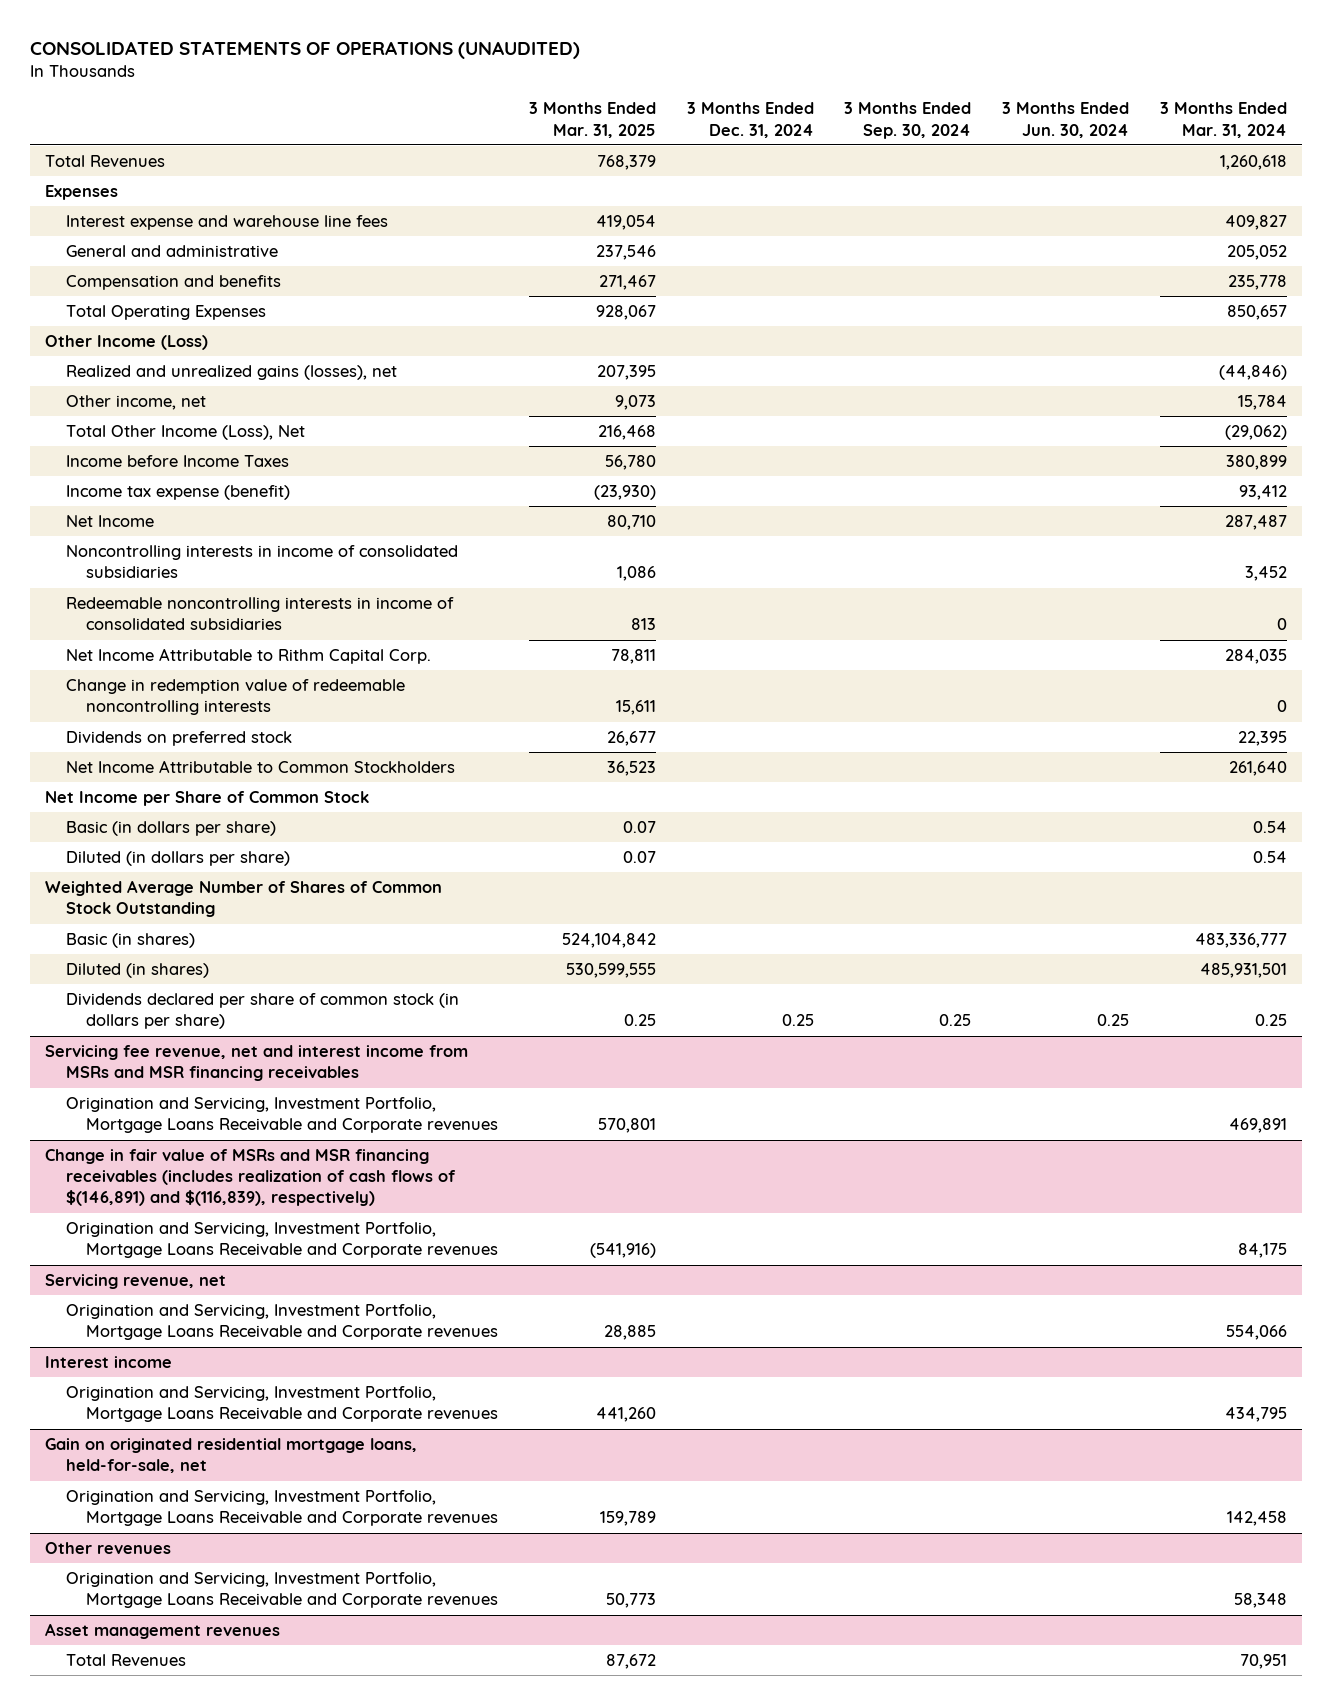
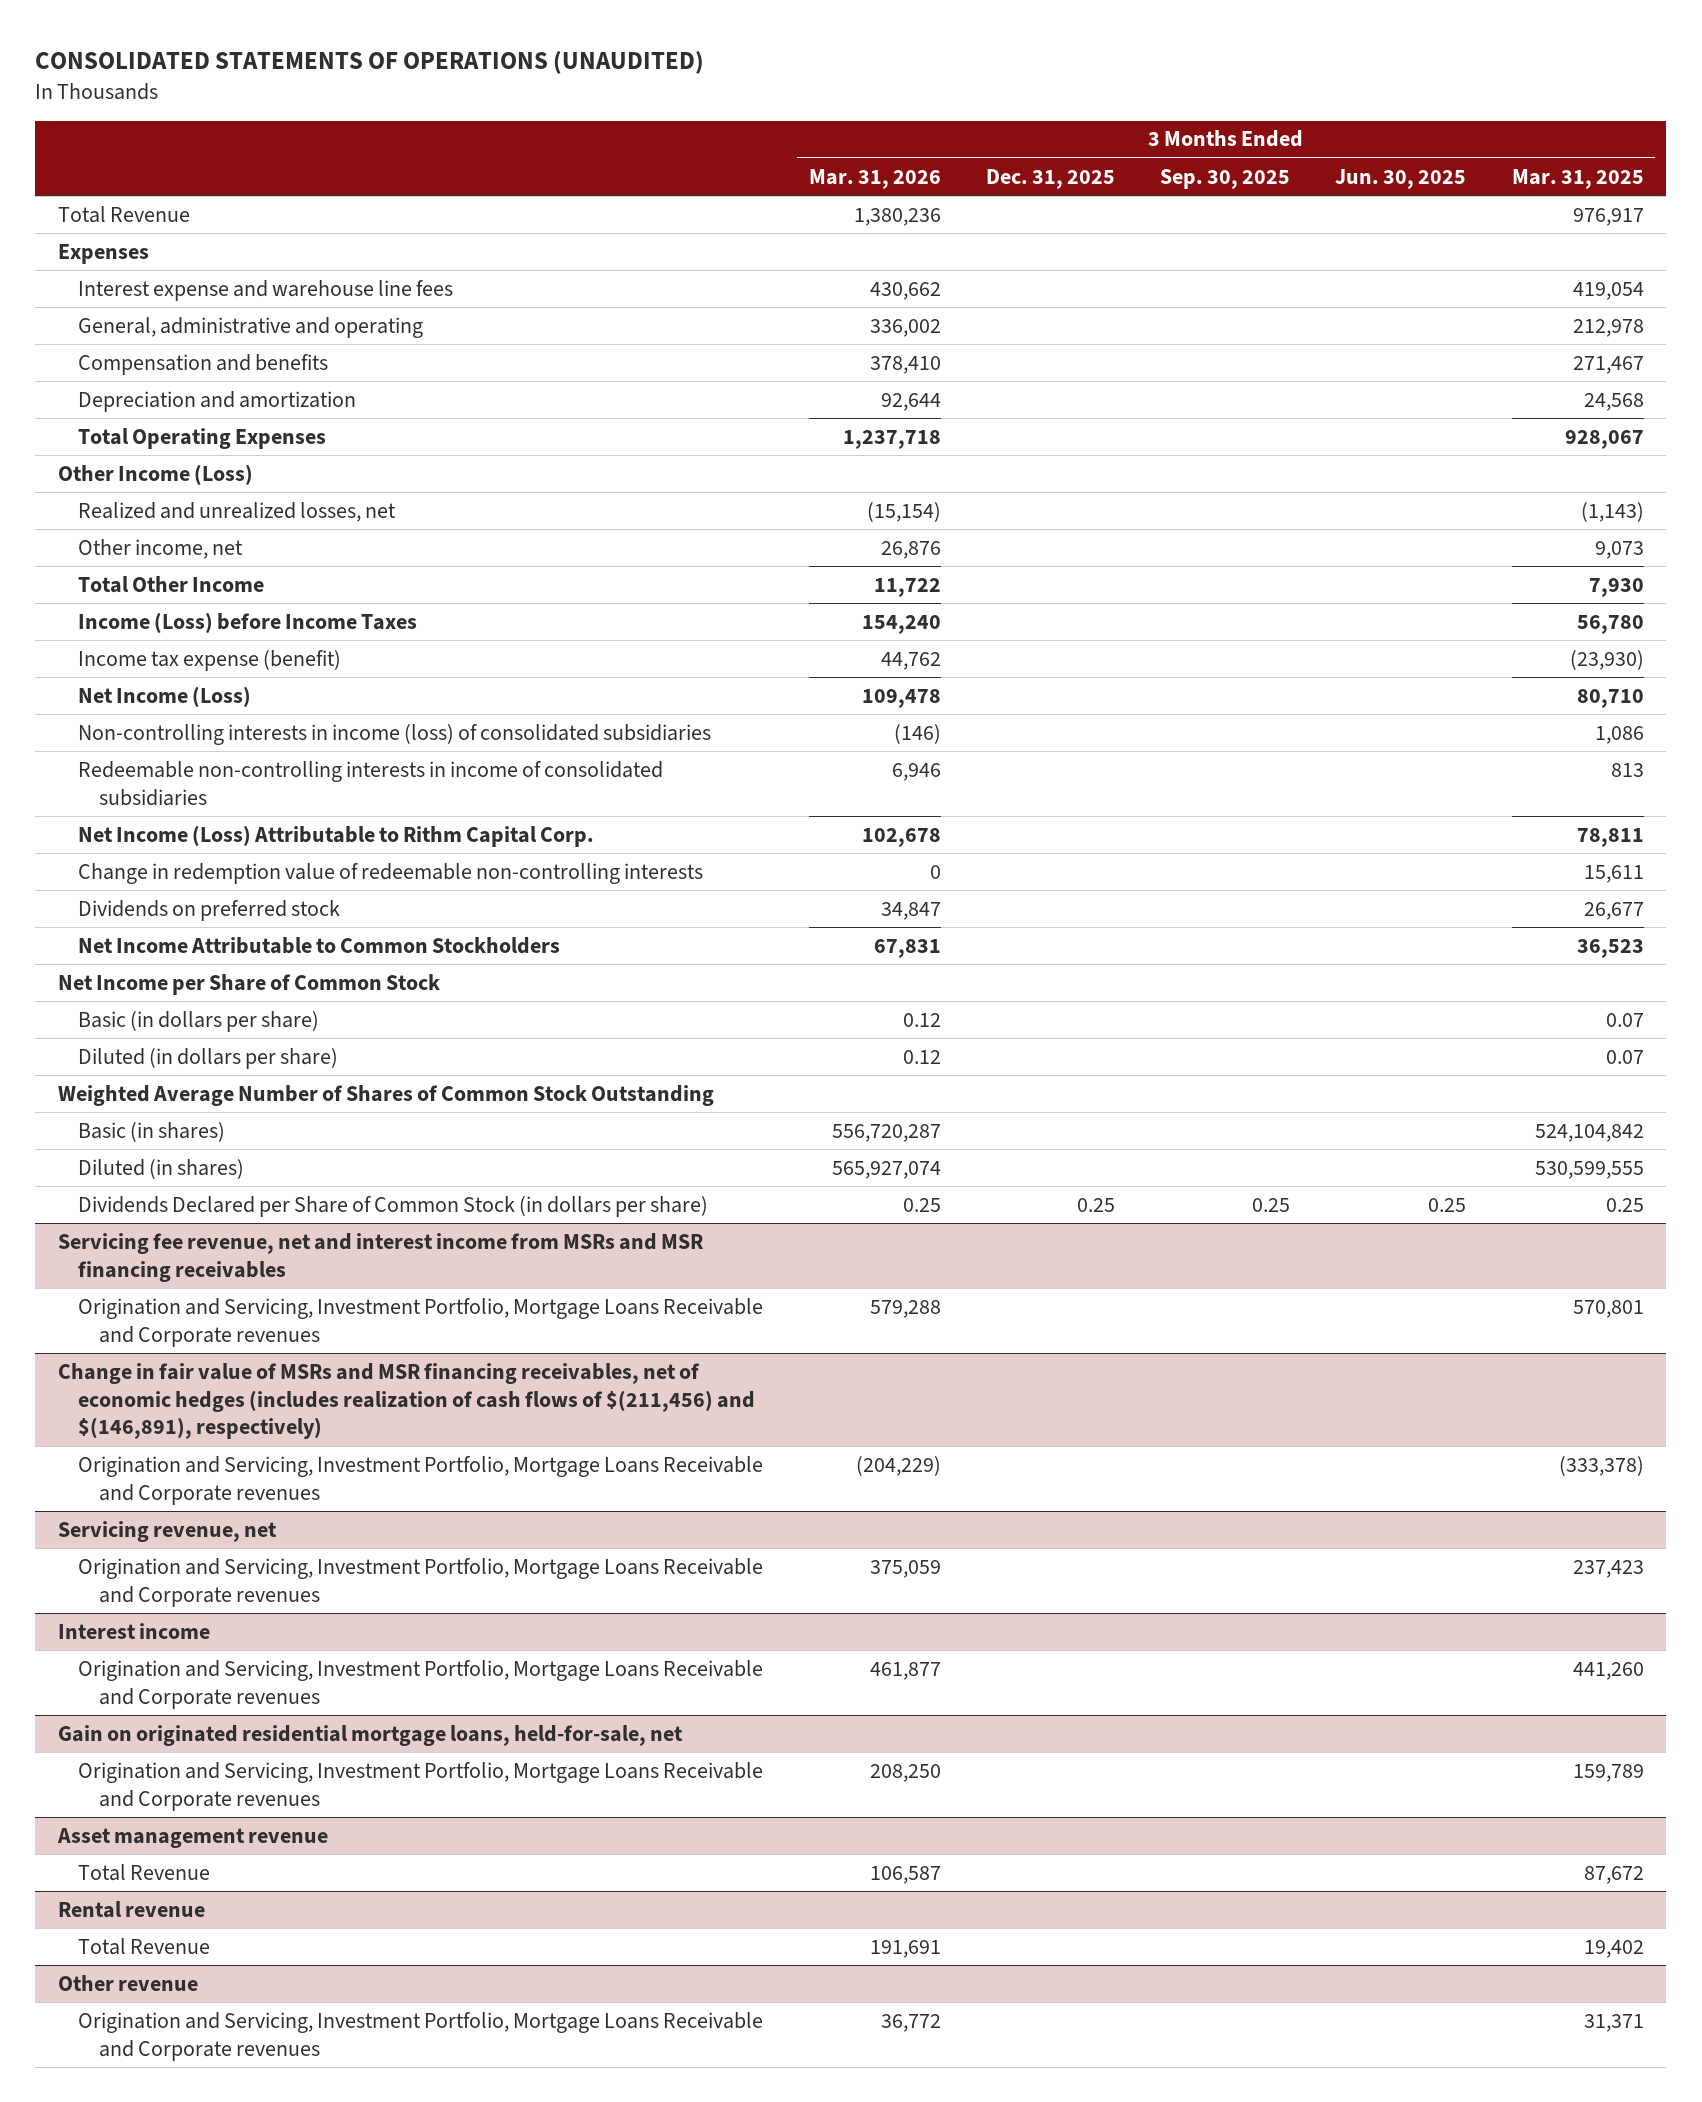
- | 3 Months Ended Mar. 31, 2025 | 3 Months Ended Dec. 31, 2024 | 3 Months Ended Sep. 30, 2024 | 3 Months Ended Jun. 30, 2024 | 3 Months Ended Mar. 31, 2024
+ | 3 Months Ended Mar. 31, 2026 | 3 Months Ended Dec. 31, 2025 | 3 Months Ended Sep. 30, 2025 | 3 Months Ended Jun. 30, 2025 | 3 Months Ended Mar. 31, 2025
- Total Revenues | 768,379 | | | | 1,260,618
+ Total Revenue | 1,380,236 | | | | 976,917
- General and administrative | 237,546 | | | | 205,052
+ General, administrative and operating | 336,002 | | | | 212,978
+ Depreciation and amortization | 92,644 | | | | 24,568
- Realized and unrealized gains (losses), net | 207,395 | | | | (44,846)
+ Realized and unrealized losses, net | (15,154) | | | | (1,143)
- Total Other Income (Loss), Net | 216,468 | | | | (29,062)
- Income before Income Taxes | 56,780 | | | | 380,899
+ Total Other Income | 11,722 | | | | 7,930
+ Income (Loss) before Income Taxes | 154,240 | | | | 56,780
- Net Income | 80,710 | | | | 287,487
- Noncontrolling interests in income of consolidated subsidiaries | 1,086 | | | | 3,452
- Redeemable noncontrolling interests in income of consolidated subsidiaries | 813 | | | | 0
- Net Income Attributable to Rithm Capital Corp. | 78,811 | | | | 284,035
- Change in redemption value of redeemable noncontrolling interests | 15,611 | | | | 0
+ Net Income (Loss) | 109,478 | | | | 80,710
+ Non-controlling interests in income (loss) of consolidated subsidiaries | (146) | | | | 1,086
+ Redeemable non-controlling interests in income of consolidated subsidiaries | 6,946 | | | | 813
+ Net Income (Loss) Attributable to Rithm Capital Corp. | 102,678 | | | | 78,811
+ Change in redemption value of redeemable non-controlling interests | 0 | | | | 15,611
- Dividends declared per share of common stock (in dollars per share) | 0.25 | 0.25 | 0.25 | 0.25 | 0.25
+ Dividends Declared per Share of Common Stock (in dollars per share) | 0.25 | 0.25 | 0.25 | 0.25 | 0.25
- Change in fair value of MSRs and MSR financing receivables (includes realization of cash flows of $(146,891) and $(116,839), respectively)
- Origination and Servicing, Investment Portfolio, Mortgage Loans Receivable and Corporate revenues | (541,916) | | | | 84,175
+ Change in fair value of MSRs and MSR financing receivables, net of economic hedges (includes realization of cash flows of $(211,456) and $(146,891), respectively)
+ Origination and Servicing, Investment Portfolio, Mortgage Loans Receivable and Corporate revenues | (204,229) | | | | (333,378)
@ Servicing revenue, net
- Origination and Servicing, Investment Portfolio, Mortgage Loans Receivable and Corporate revenues | 28,885 | | | | 554,066
+ Origination and Servicing, Investment Portfolio, Mortgage Loans Receivable and Corporate revenues | 375,059 | | | | 237,423
- Other revenues
- Origination and Servicing, Investment Portfolio, Mortgage Loans Receivable and Corporate revenues | 50,773 | | | | 58,348
- Asset management revenues
- Total Revenues | 87,672 | | | | 70,951
+ Asset management revenue
+ Total Revenue | 106,587 | | | | 87,672
+ Rental revenue
+ Total Revenue | 191,691 | | | | 19,402
+ Other revenue
+ Origination and Servicing, Investment Portfolio, Mortgage Loans Receivable and Corporate revenues | 36,772 | | | | 31,371

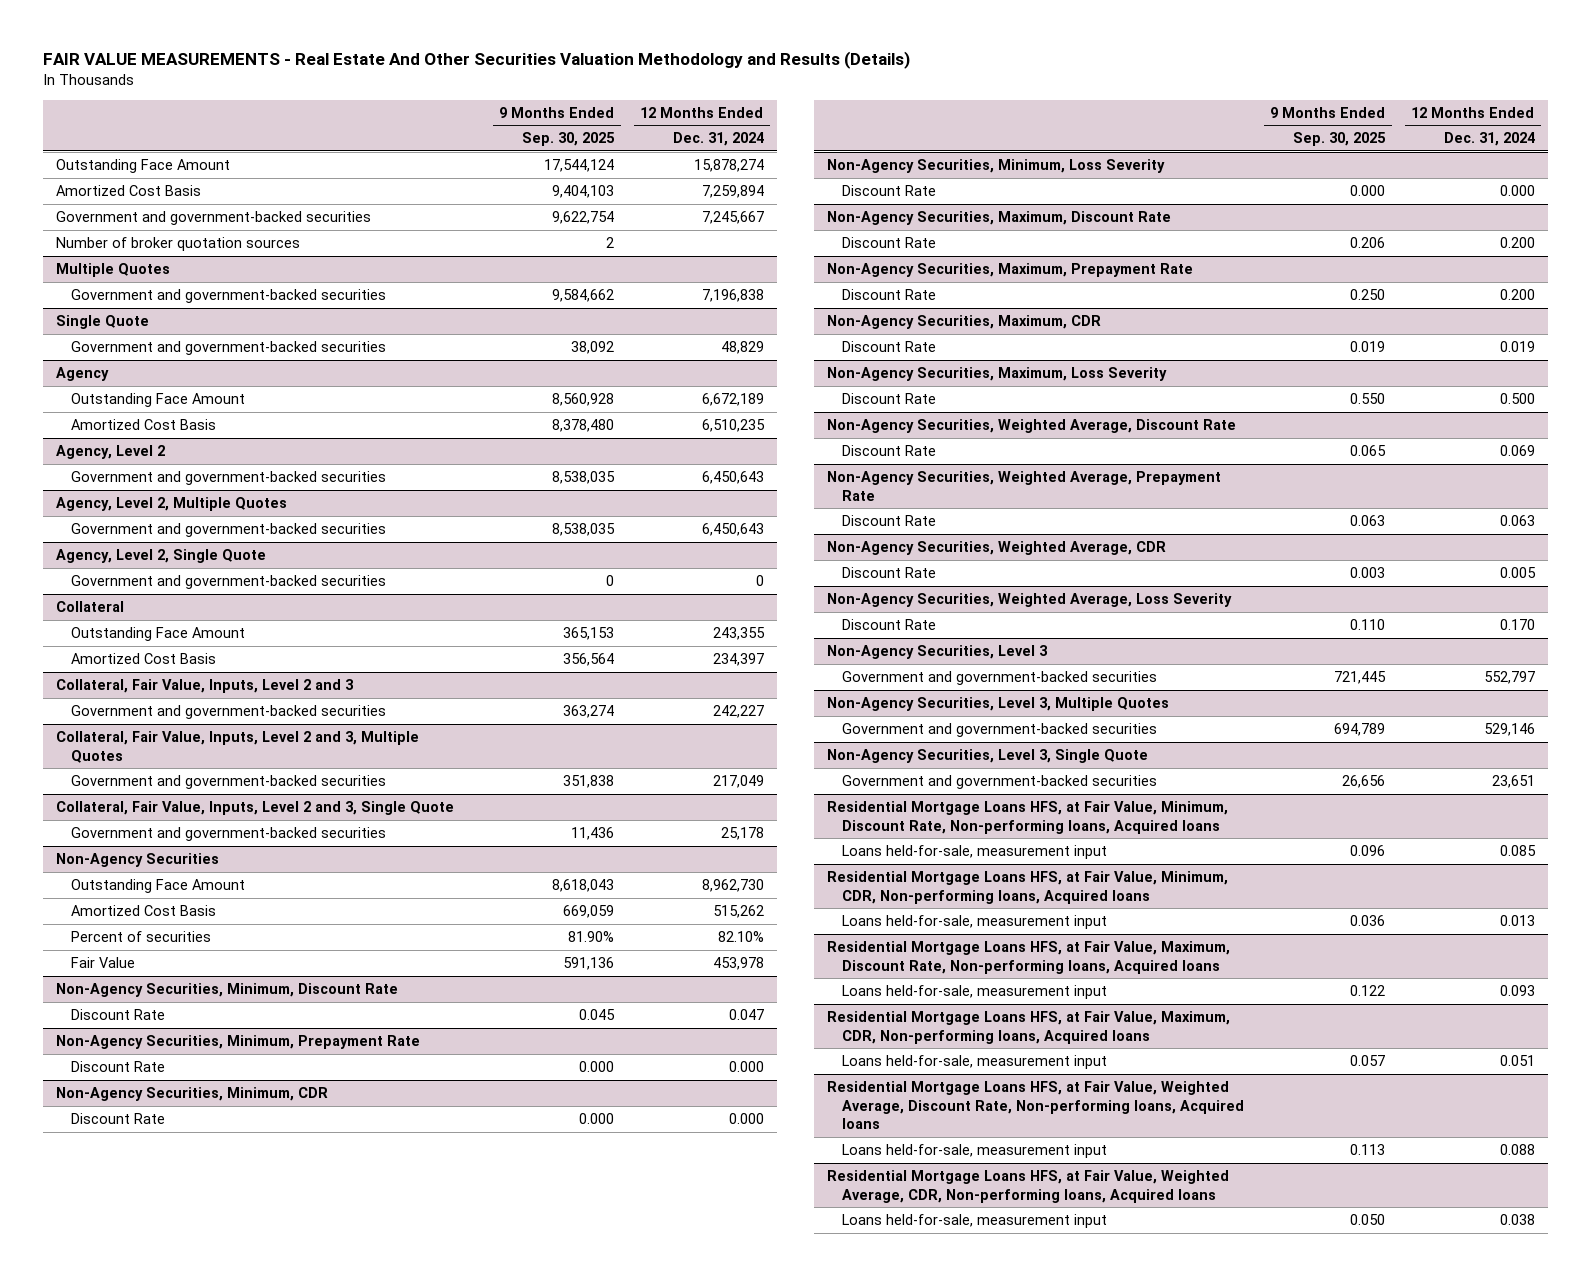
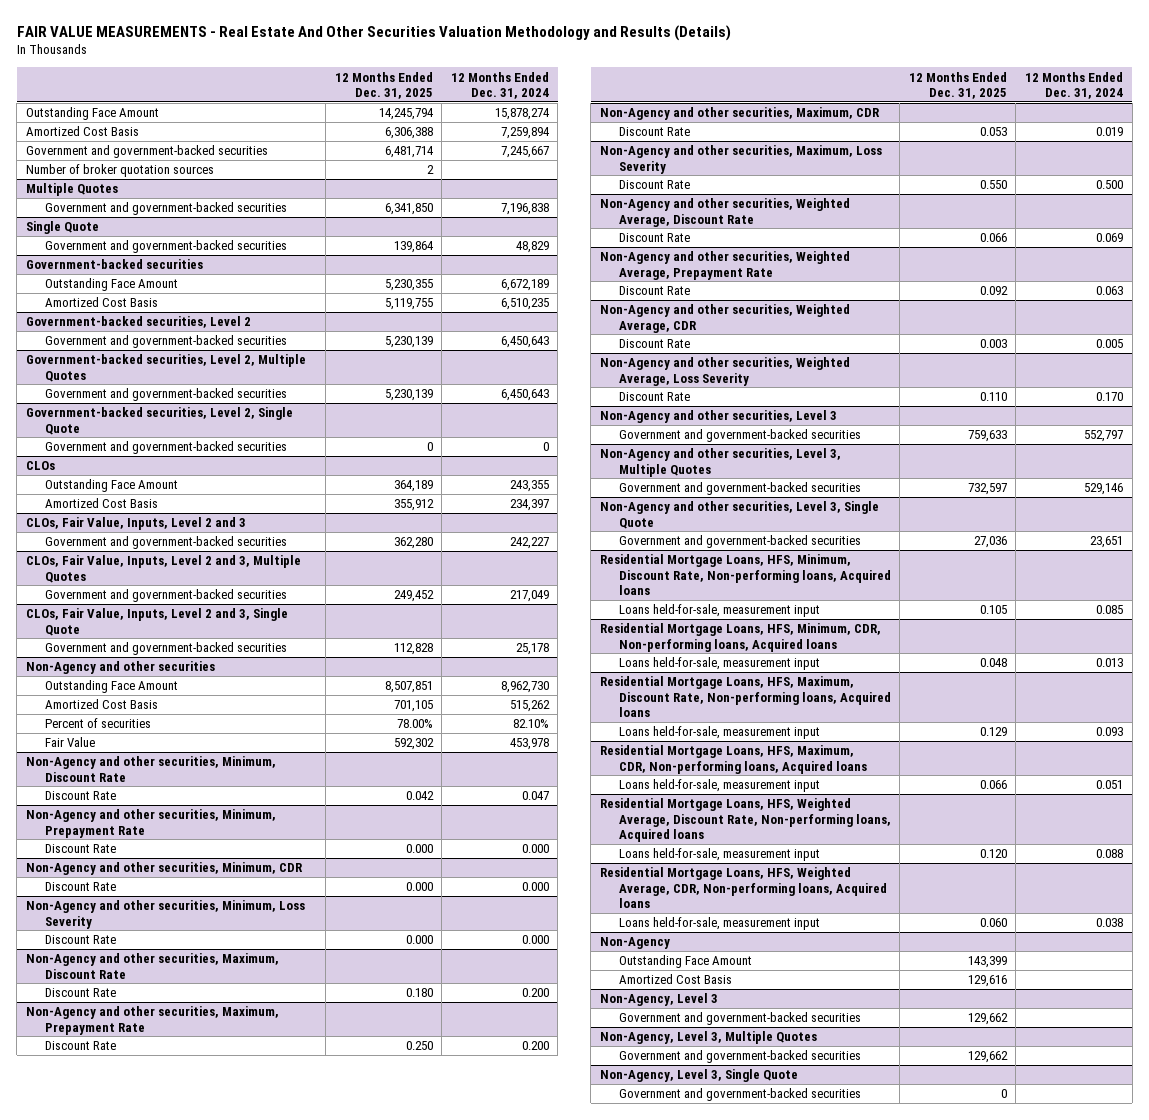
- | 9 Months Ended Sep. 30, 2025 | 12 Months Ended Dec. 31, 2024
+ | 12 Months Ended Dec. 31, 2025 | 12 Months Ended Dec. 31, 2024
- Agency
+ Government-backed securities
- Agency, Level 2
+ Government-backed securities, Level 2
- Agency, Level 2, Multiple Quotes
+ Government-backed securities, Level 2, Multiple Quotes
- Agency, Level 2, Single Quote
+ Government-backed securities, Level 2, Single Quote
- Collateral
+ CLOs
- Collateral, Fair Value, Inputs, Level 2 and 3
+ CLOs, Fair Value, Inputs, Level 2 and 3
- Collateral, Fair Value, Inputs, Level 2 and 3, Multiple Quotes
+ CLOs, Fair Value, Inputs, Level 2 and 3, Multiple Quotes
- Collateral, Fair Value, Inputs, Level 2 and 3, Single Quote
+ CLOs, Fair Value, Inputs, Level 2 and 3, Single Quote
- Non-Agency Securities
+ Non-Agency and other securities
- Non-Agency Securities, Minimum, Discount Rate
+ Non-Agency and other securities, Minimum, Discount Rate
- Non-Agency Securities, Minimum, Prepayment Rate
+ Non-Agency and other securities, Minimum, Prepayment Rate
- Non-Agency Securities, Minimum, CDR
+ Non-Agency and other securities, Minimum, CDR
- Non-Agency Securities, Minimum, Loss Severity
+ Non-Agency and other securities, Minimum, Loss Severity
- Non-Agency Securities, Maximum, Discount Rate
+ Non-Agency and other securities, Maximum, Discount Rate
- Non-Agency Securities, Maximum, Prepayment Rate
+ Non-Agency and other securities, Maximum, Prepayment Rate
- Non-Agency Securities, Maximum, CDR
+ Non-Agency and other securities, Maximum, CDR
- Non-Agency Securities, Maximum, Loss Severity
+ Non-Agency and other securities, Maximum, Loss Severity
- Non-Agency Securities, Weighted Average, Discount Rate
+ Non-Agency and other securities, Weighted Average, Discount Rate
- Non-Agency Securities, Weighted Average, Prepayment Rate
+ Non-Agency and other securities, Weighted Average, Prepayment Rate
- Non-Agency Securities, Weighted Average, CDR
+ Non-Agency and other securities, Weighted Average, CDR
- Non-Agency Securities, Weighted Average, Loss Severity
+ Non-Agency and other securities, Weighted Average, Loss Severity
- Non-Agency Securities, Level 3
+ Non-Agency and other securities, Level 3
- Non-Agency Securities, Level 3, Multiple Quotes
+ Non-Agency and other securities, Level 3, Multiple Quotes
- Non-Agency Securities, Level 3, Single Quote
+ Non-Agency and other securities, Level 3, Single Quote
- Residential Mortgage Loans HFS, at Fair Value, Minimum, Discount Rate, Non-performing loans, Acquired loans
+ Residential Mortgage Loans, HFS, Minimum, Discount Rate, Non-performing loans, Acquired loans
- Residential Mortgage Loans HFS, at Fair Value, Minimum, CDR, Non-performing loans, Acquired loans
+ Residential Mortgage Loans, HFS, Minimum, CDR, Non-performing loans, Acquired loans
- Residential Mortgage Loans HFS, at Fair Value, Maximum, Discount Rate, Non-performing loans, Acquired loans
+ Residential Mortgage Loans, HFS, Maximum, Discount Rate, Non-performing loans, Acquired loans
- Residential Mortgage Loans HFS, at Fair Value, Maximum, CDR, Non-performing loans, Acquired loans
+ Residential Mortgage Loans, HFS, Maximum, CDR, Non-performing loans, Acquired loans
- Residential Mortgage Loans HFS, at Fair Value, Weighted Average, Discount Rate, Non-performing loans, Acquired loans
+ Residential Mortgage Loans, HFS, Weighted Average, Discount Rate, Non-performing loans, Acquired loans
- Residential Mortgage Loans HFS, at Fair Value, Weighted Average, CDR, Non-performing loans, Acquired loans
+ Residential Mortgage Loans, HFS, Weighted Average, CDR, Non-performing loans, Acquired loans
+ Non-Agency
+ Outstanding Face Amount | 143,399 |
+ Amortized Cost Basis | 129,616 |
+ Non-Agency, Level 3
+ Government and government-backed securities | 129,662 |
+ Non-Agency, Level 3, Multiple Quotes
+ Government and government-backed securities | 129,662 |
+ Non-Agency, Level 3, Single Quote
+ Government and government-backed securities | 0 |

